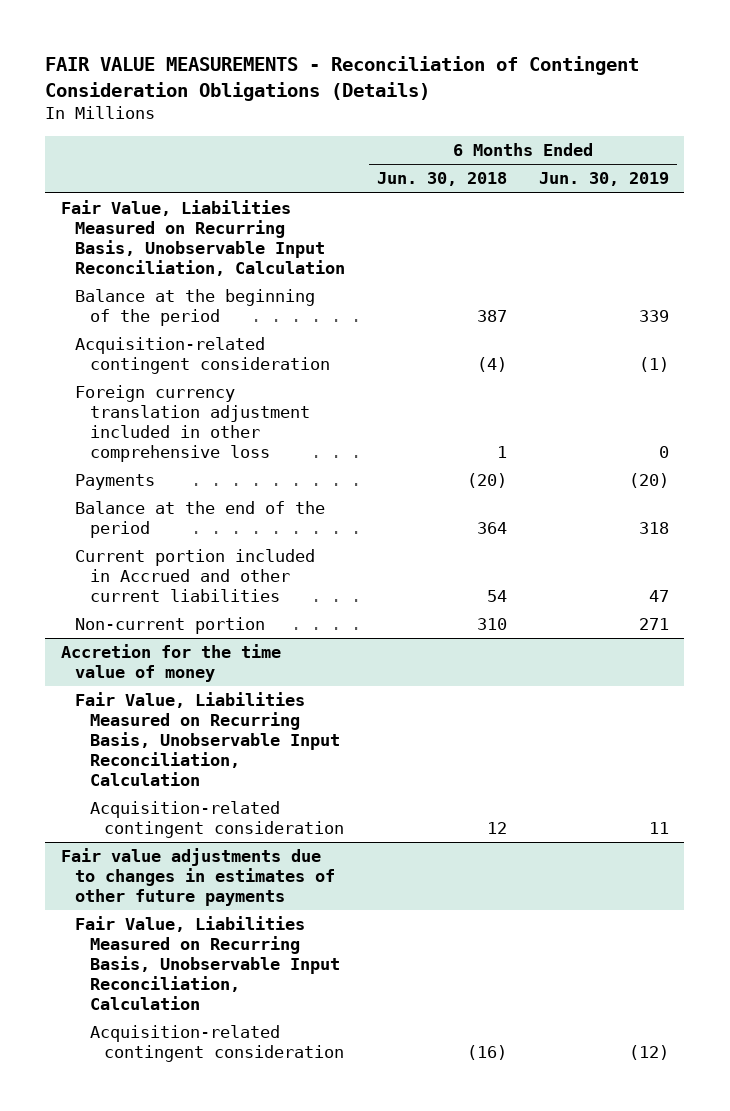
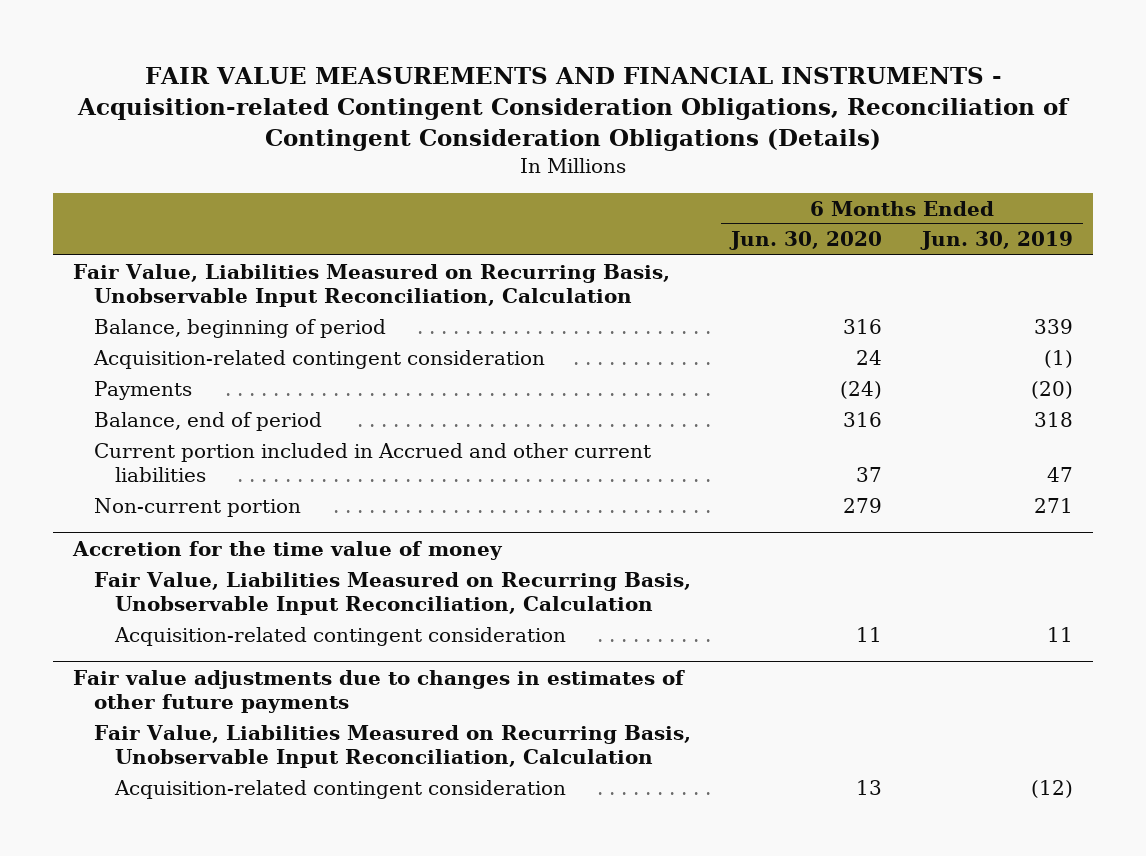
- FAIR VALUE MEASUREMENTS - Reconciliation of Contingent Consideration Obligations (Details)
+ FAIR VALUE MEASUREMENTS AND FINANCIAL INSTRUMENTS - Acquisition-related Contingent Consideration Obligations, Reconciliation of Contingent Consideration Obligations (Details)
- | 6 Months Ended Jun. 30, 2018 | 6 Months Ended Jun. 30, 2019
+ | 6 Months Ended Jun. 30, 2020 | 6 Months Ended Jun. 30, 2019
- Balance at the beginning of the period | 387 | 339
+ Balance, beginning of period | 316 | 339
- Foreign currency translation adjustment included in other comprehensive loss | 1 | 0
- Balance at the end of the period | 364 | 318
+ Balance, end of period | 316 | 318

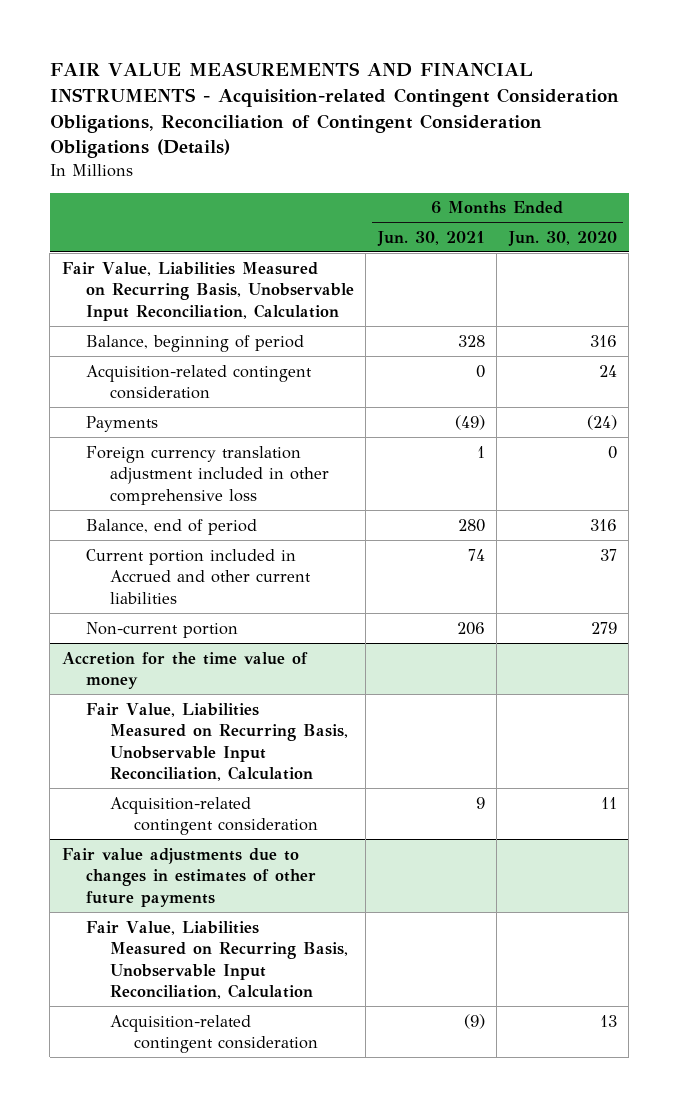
- | 6 Months Ended Jun. 30, 2020 | 6 Months Ended Jun. 30, 2019
+ | 6 Months Ended Jun. 30, 2021 | 6 Months Ended Jun. 30, 2020
+ Foreign currency translation adjustment included in other comprehensive loss | 1 | 0

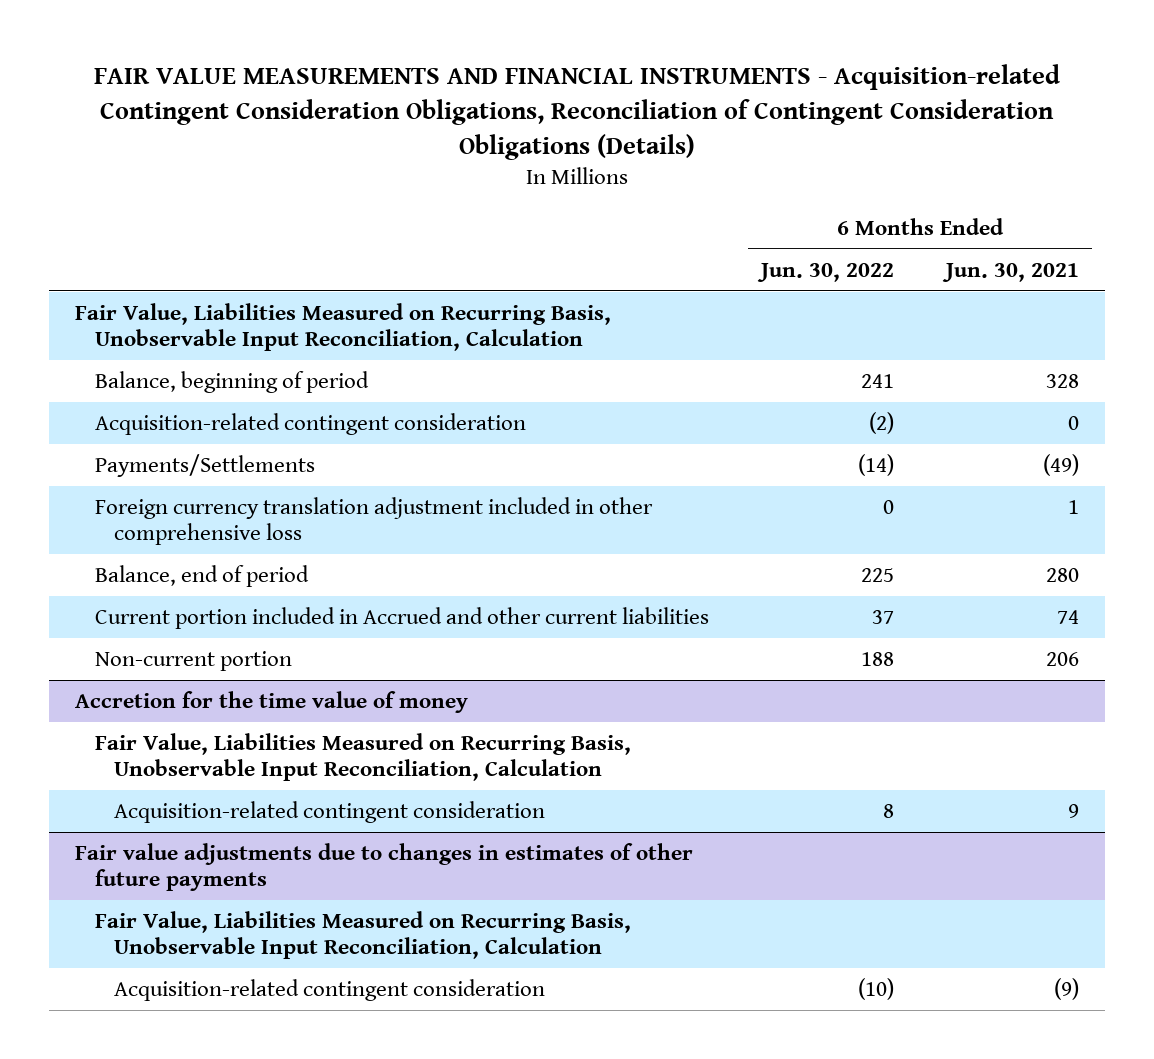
- | 6 Months Ended Jun. 30, 2021 | 6 Months Ended Jun. 30, 2020
+ | 6 Months Ended Jun. 30, 2022 | 6 Months Ended Jun. 30, 2021
- Payments | (49) | (24)
+ Payments/Settlements | (14) | (49)

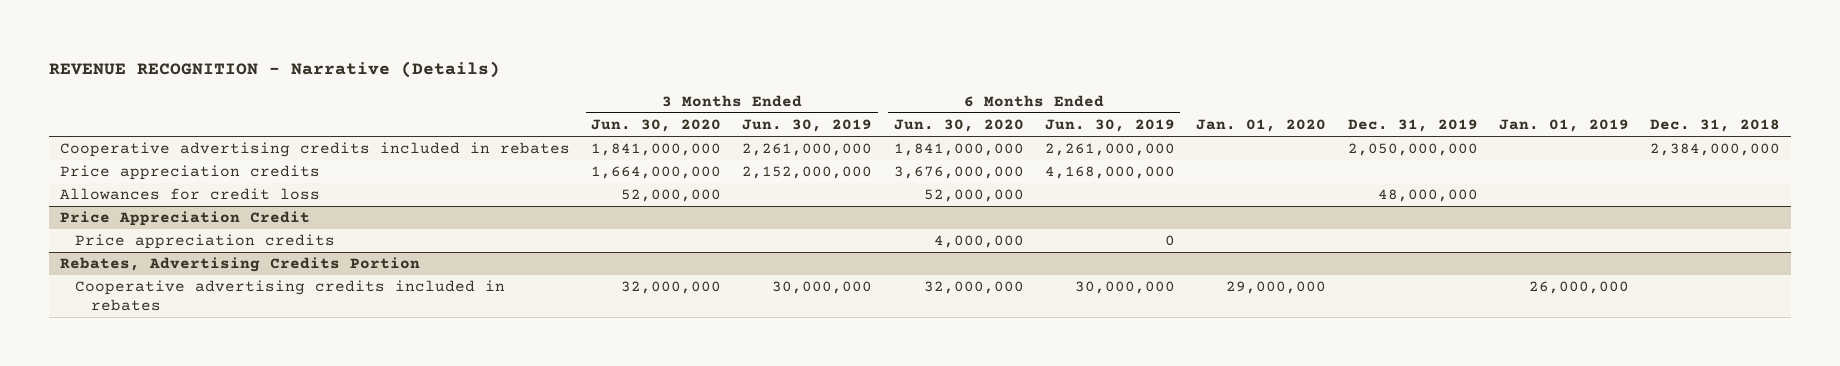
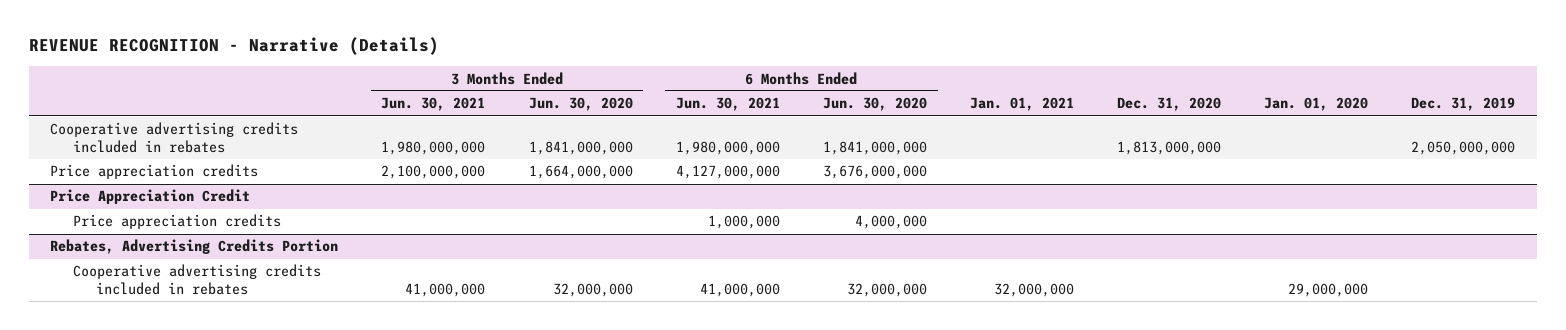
- | 3 Months Ended Jun. 30, 2020 | 3 Months Ended Jun. 30, 2019 | 6 Months Ended Jun. 30, 2020 | 6 Months Ended Jun. 30, 2019 | Jan. 01, 2020 | Dec. 31, 2019 | Jan. 01, 2019 | Dec. 31, 2018
+ | 3 Months Ended Jun. 30, 2021 | 3 Months Ended Jun. 30, 2020 | 6 Months Ended Jun. 30, 2021 | 6 Months Ended Jun. 30, 2020 | Jan. 01, 2021 | Dec. 31, 2020 | Jan. 01, 2020 | Dec. 31, 2019
- Allowances for credit loss | 52,000,000 | | 52,000,000 | | | 48,000,000 | |

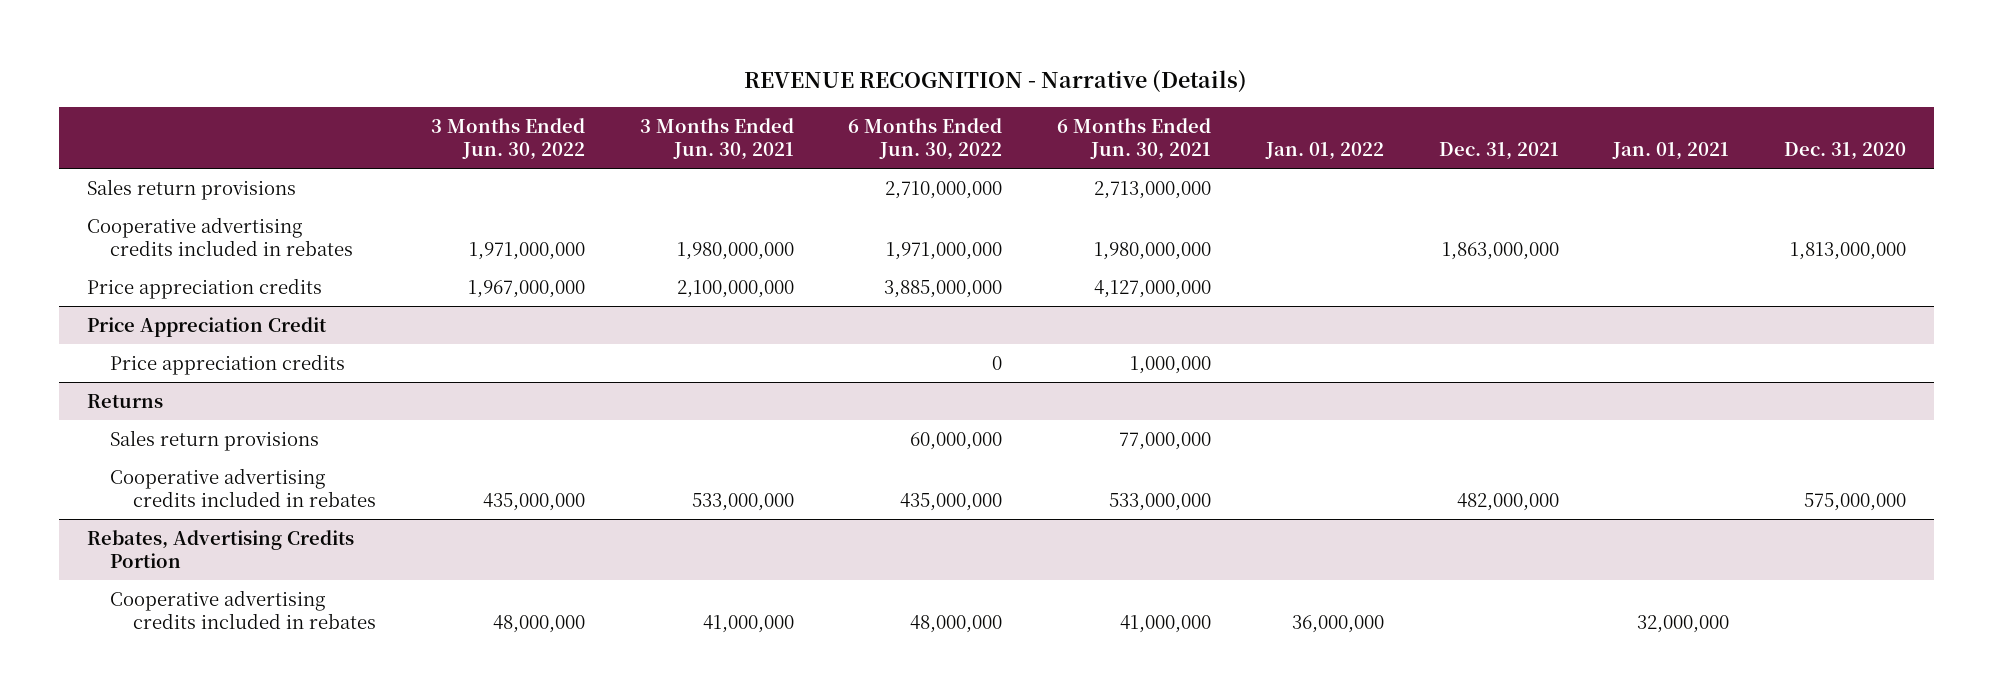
- | 3 Months Ended Jun. 30, 2021 | 3 Months Ended Jun. 30, 2020 | 6 Months Ended Jun. 30, 2021 | 6 Months Ended Jun. 30, 2020 | Jan. 01, 2021 | Dec. 31, 2020 | Jan. 01, 2020 | Dec. 31, 2019
+ | 3 Months Ended Jun. 30, 2022 | 3 Months Ended Jun. 30, 2021 | 6 Months Ended Jun. 30, 2022 | 6 Months Ended Jun. 30, 2021 | Jan. 01, 2022 | Dec. 31, 2021 | Jan. 01, 2021 | Dec. 31, 2020
+ Sales return provisions | | | 2,710,000,000 | 2,713,000,000 | | | |
+ Returns
+ Sales return provisions | | | 60,000,000 | 77,000,000 | | | |
+ Cooperative advertising credits included in rebates | 435,000,000 | 533,000,000 | 435,000,000 | 533,000,000 | | 482,000,000 | | 575,000,000

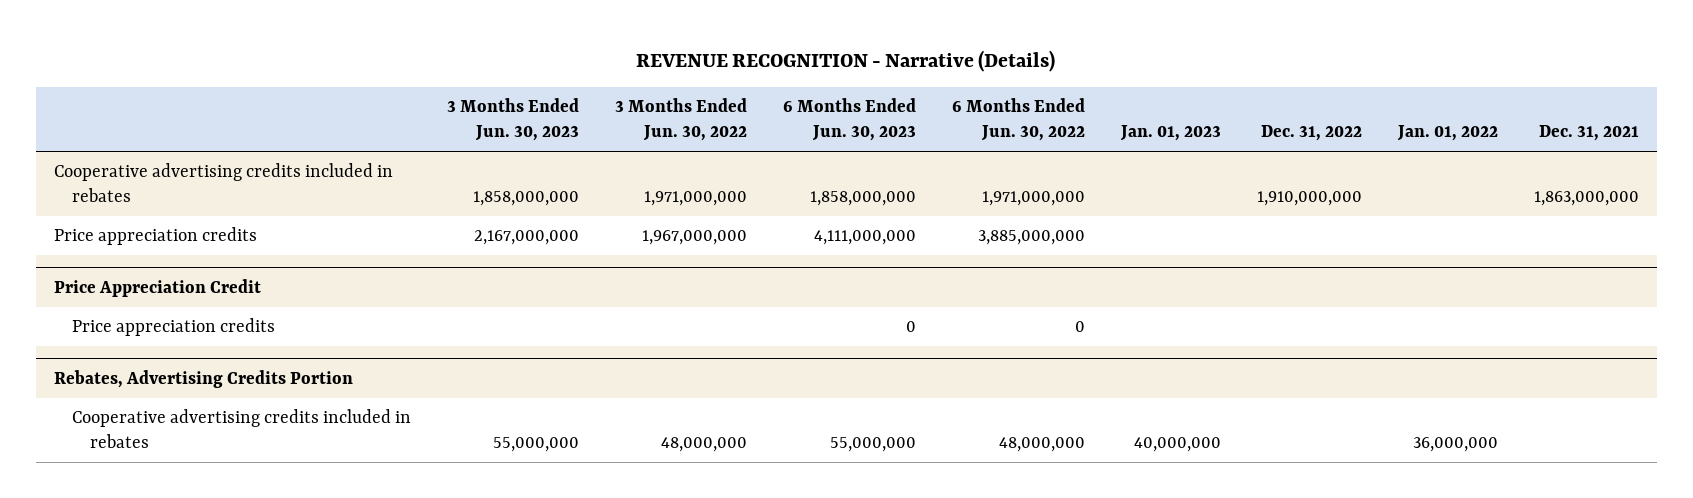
- | 3 Months Ended Jun. 30, 2022 | 3 Months Ended Jun. 30, 2021 | 6 Months Ended Jun. 30, 2022 | 6 Months Ended Jun. 30, 2021 | Jan. 01, 2022 | Dec. 31, 2021 | Jan. 01, 2021 | Dec. 31, 2020
+ | 3 Months Ended Jun. 30, 2023 | 3 Months Ended Jun. 30, 2022 | 6 Months Ended Jun. 30, 2023 | 6 Months Ended Jun. 30, 2022 | Jan. 01, 2023 | Dec. 31, 2022 | Jan. 01, 2022 | Dec. 31, 2021
- Sales return provisions | | | 2,710,000,000 | 2,713,000,000 | | | |
- Returns
- Sales return provisions | | | 60,000,000 | 77,000,000 | | | |
- Cooperative advertising credits included in rebates | 435,000,000 | 533,000,000 | 435,000,000 | 533,000,000 | | 482,000,000 | | 575,000,000

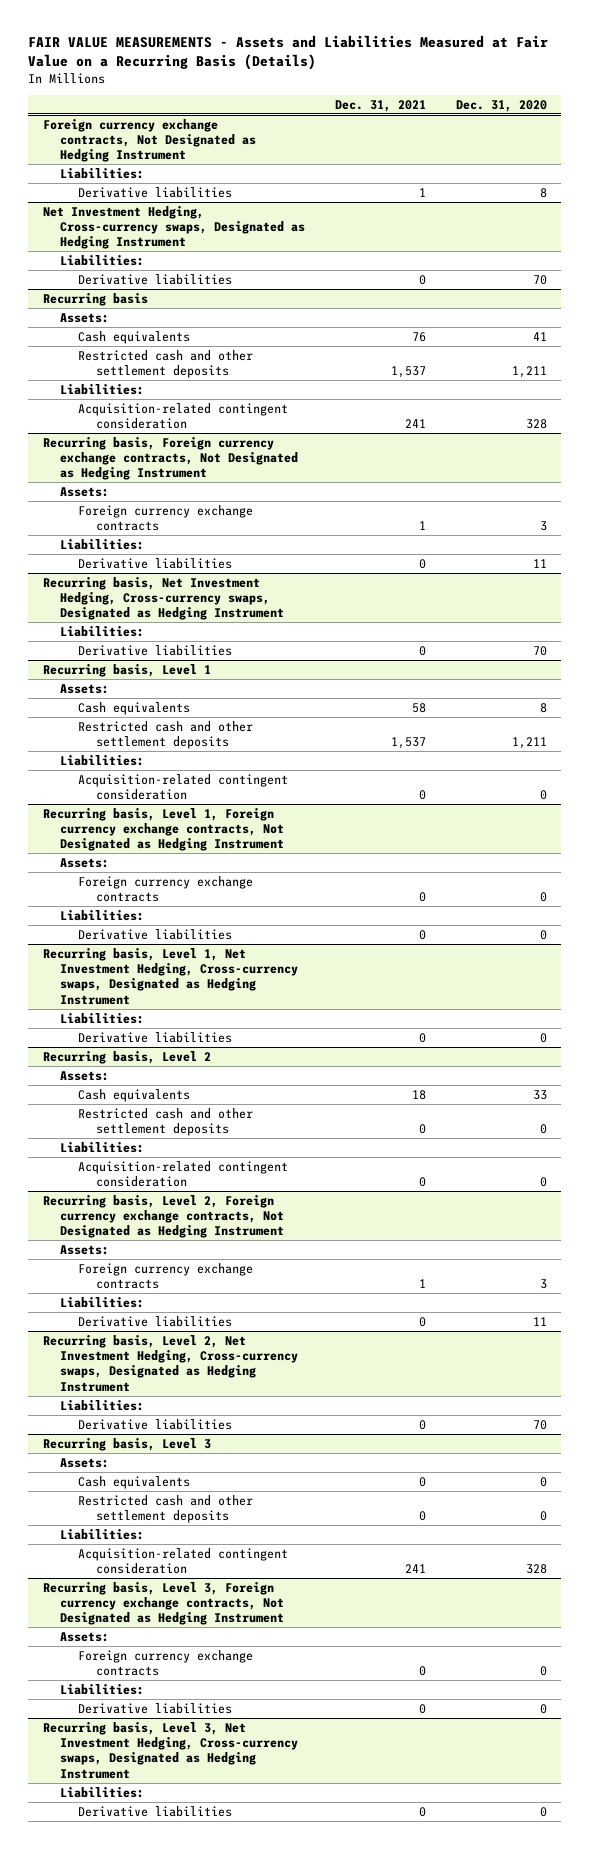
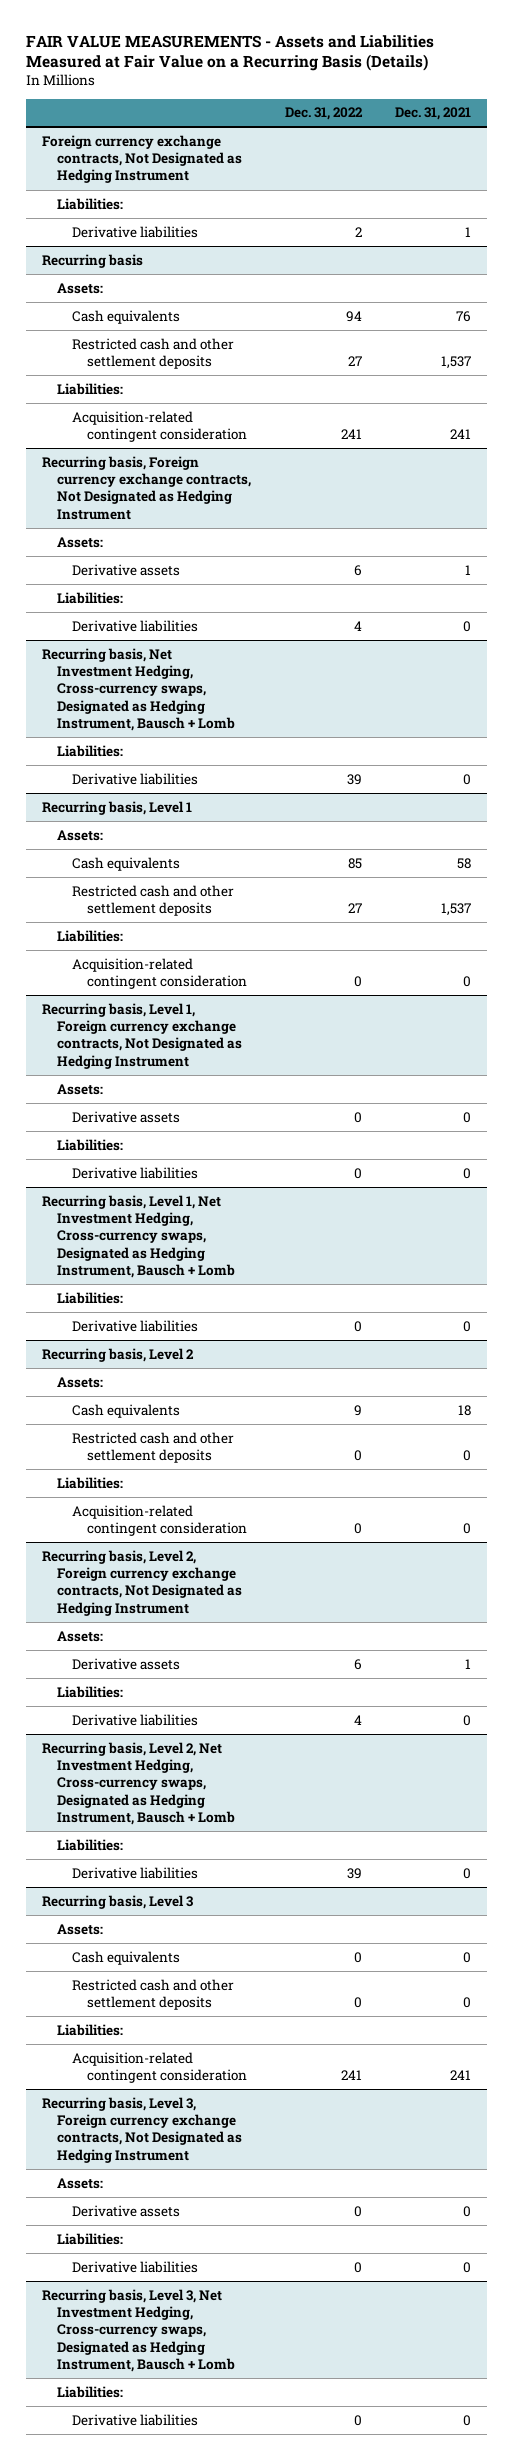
- | Dec. 31, 2021 | Dec. 31, 2020
+ | Dec. 31, 2022 | Dec. 31, 2021
- Net Investment Hedging, Cross-currency swaps, Designated as Hedging Instrument
- Liabilities:
- Derivative liabilities | 0 | 70
@ Recurring basis, Foreign currency exchange contracts, Not Designated as Hedging Instrument
- Foreign currency exchange contracts | 1 | 3
+ Derivative assets | 6 | 1
- Recurring basis, Net Investment Hedging, Cross-currency swaps, Designated as Hedging Instrument
+ Recurring basis, Net Investment Hedging, Cross-currency swaps, Designated as Hedging Instrument, Bausch + Lomb
@ Recurring basis, Level 1, Foreign currency exchange contracts, Not Designated as Hedging Instrument
- Foreign currency exchange contracts | 0 | 0
+ Derivative assets | 0 | 0
- Recurring basis, Level 1, Net Investment Hedging, Cross-currency swaps, Designated as Hedging Instrument
+ Recurring basis, Level 1, Net Investment Hedging, Cross-currency swaps, Designated as Hedging Instrument, Bausch + Lomb
@ Recurring basis, Level 2, Foreign currency exchange contracts, Not Designated as Hedging Instrument
- Foreign currency exchange contracts | 1 | 3
+ Derivative assets | 6 | 1
- Recurring basis, Level 2, Net Investment Hedging, Cross-currency swaps, Designated as Hedging Instrument
+ Recurring basis, Level 2, Net Investment Hedging, Cross-currency swaps, Designated as Hedging Instrument, Bausch + Lomb
@ Recurring basis, Level 3, Foreign currency exchange contracts, Not Designated as Hedging Instrument
- Foreign currency exchange contracts | 0 | 0
+ Derivative assets | 0 | 0
- Recurring basis, Level 3, Net Investment Hedging, Cross-currency swaps, Designated as Hedging Instrument
+ Recurring basis, Level 3, Net Investment Hedging, Cross-currency swaps, Designated as Hedging Instrument, Bausch + Lomb

